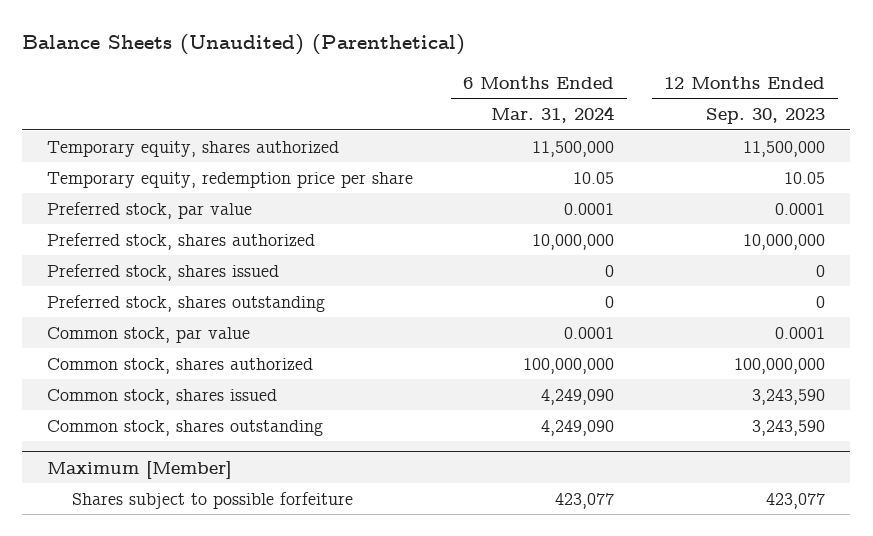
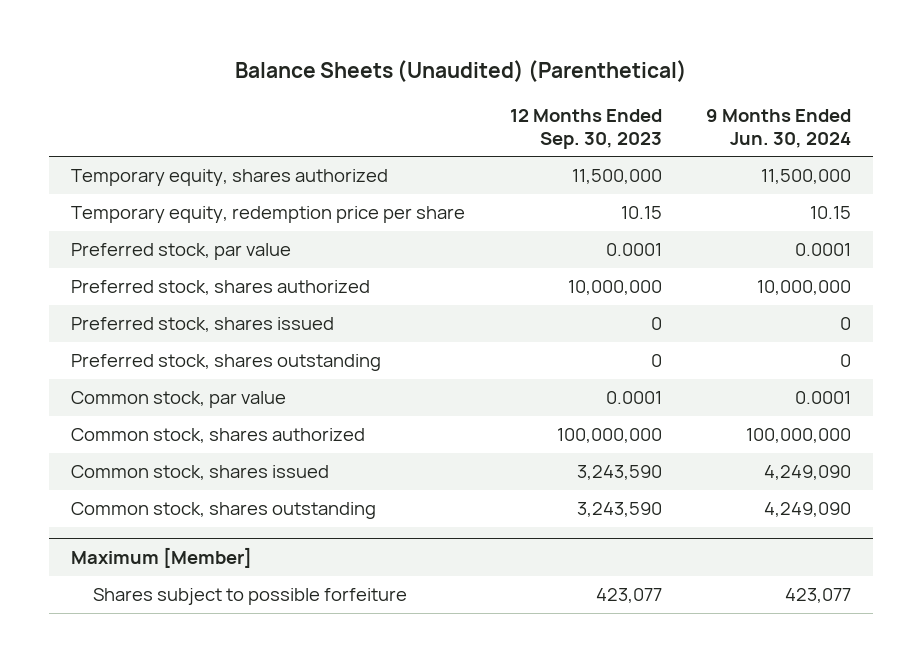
- | 6 Months Ended Mar. 31, 2024 | 12 Months Ended Sep. 30, 2023
+ | 12 Months Ended Sep. 30, 2023 | 9 Months Ended Jun. 30, 2024
- Temporary equity, redemption price per share | 10.05 | 10.05
+ Temporary equity, redemption price per share | 10.15 | 10.15

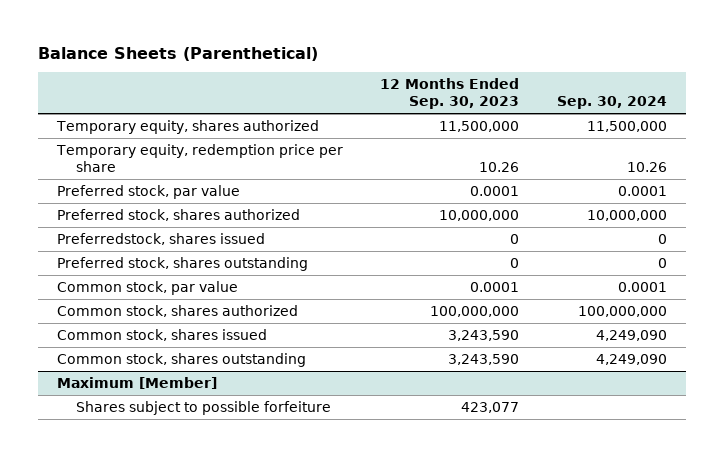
- Balance Sheets (Unaudited) (Parenthetical)
+ Balance Sheets (Parenthetical)
- | 12 Months Ended Sep. 30, 2023 | 9 Months Ended Jun. 30, 2024
+ | 12 Months Ended Sep. 30, 2023 | Sep. 30, 2024
- Temporary equity, redemption price per share | 10.15 | 10.15
+ Temporary equity, redemption price per share | 10.26 | 10.26
- Preferred stock, shares issued | 0 | 0
+ Preferredstock, shares issued | 0 | 0

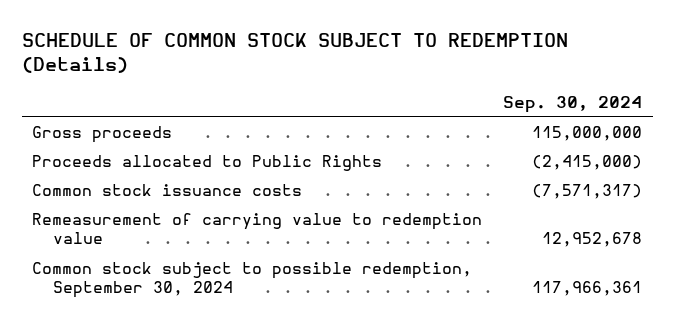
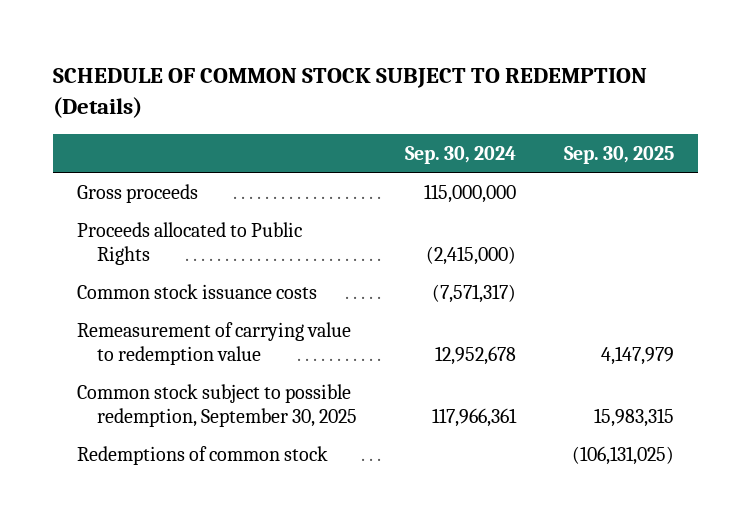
- | Sep. 30, 2024
+ | Sep. 30, 2024 | Sep. 30, 2025
- Common stock subject to possible redemption, September 30, 2024 | 117,966,361
+ Common stock subject to possible redemption, September 30, 2025 | 117,966,361 | 15,983,315
+ Redemptions of common stock | | (106,131,025)

